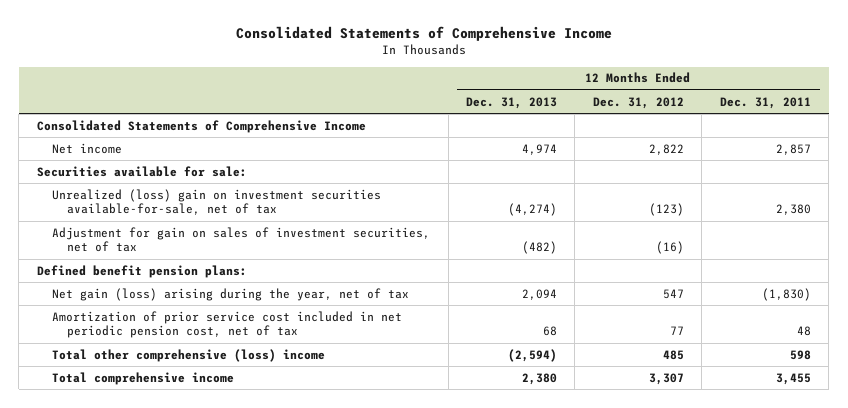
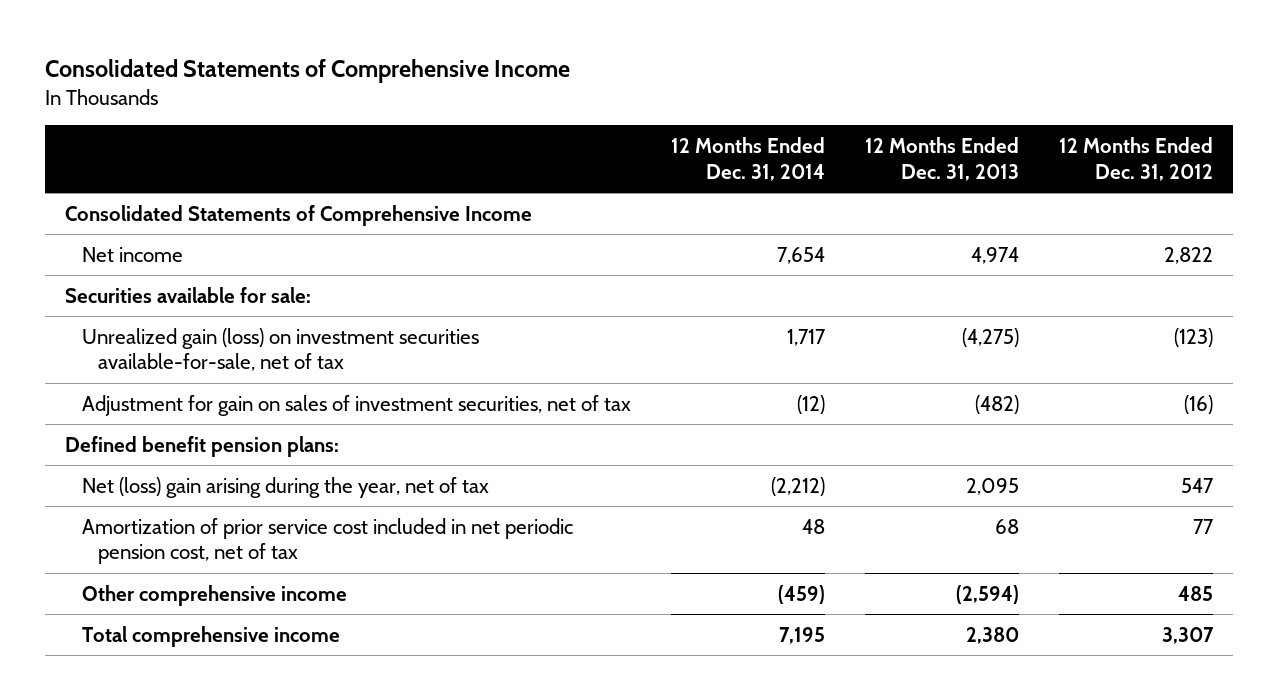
- | 12 Months Ended Dec. 31, 2013 | 12 Months Ended Dec. 31, 2012 | 12 Months Ended Dec. 31, 2011
+ | 12 Months Ended Dec. 31, 2014 | 12 Months Ended Dec. 31, 2013 | 12 Months Ended Dec. 31, 2012
- Unrealized (loss) gain on investment securities available-for-sale, net of tax | (4,274) | (123) | 2,380
+ Unrealized gain (loss) on investment securities available-for-sale, net of tax | 1,717 | (4,275) | (123)
- Net gain (loss) arising during the year, net of tax | 2,094 | 547 | (1,830)
+ Net (loss) gain arising during the year, net of tax | (2,212) | 2,095 | 547
- Total other comprehensive (loss) income | (2,594) | 485 | 598
+ Other comprehensive income | (459) | (2,594) | 485

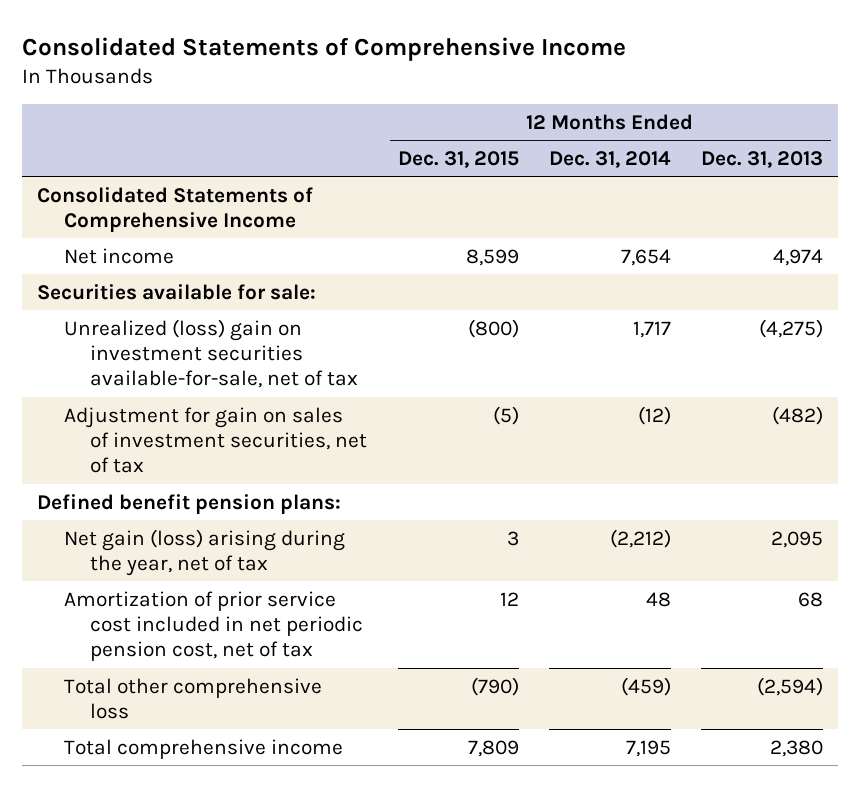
- | 12 Months Ended Dec. 31, 2014 | 12 Months Ended Dec. 31, 2013 | 12 Months Ended Dec. 31, 2012
+ | 12 Months Ended Dec. 31, 2015 | 12 Months Ended Dec. 31, 2014 | 12 Months Ended Dec. 31, 2013
- Unrealized gain (loss) on investment securities available-for-sale, net of tax | 1,717 | (4,275) | (123)
+ Unrealized (loss) gain on investment securities available-for-sale, net of tax | (800) | 1,717 | (4,275)
- Net (loss) gain arising during the year, net of tax | (2,212) | 2,095 | 547
+ Net gain (loss) arising during the year, net of tax | 3 | (2,212) | 2,095
- Other comprehensive income | (459) | (2,594) | 485
+ Total other comprehensive loss | (790) | (459) | (2,594)

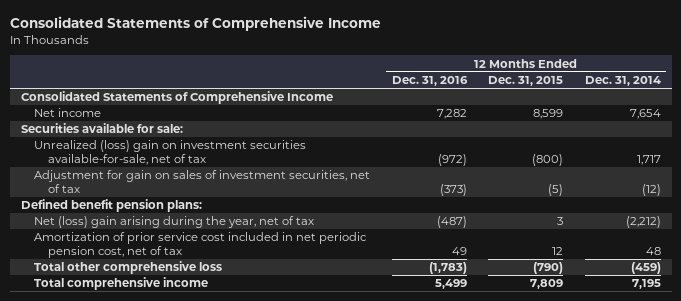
- | 12 Months Ended Dec. 31, 2015 | 12 Months Ended Dec. 31, 2014 | 12 Months Ended Dec. 31, 2013
+ | 12 Months Ended Dec. 31, 2016 | 12 Months Ended Dec. 31, 2015 | 12 Months Ended Dec. 31, 2014
- Net gain (loss) arising during the year, net of tax | 3 | (2,212) | 2,095
+ Net (loss) gain arising during the year, net of tax | (487) | 3 | (2,212)

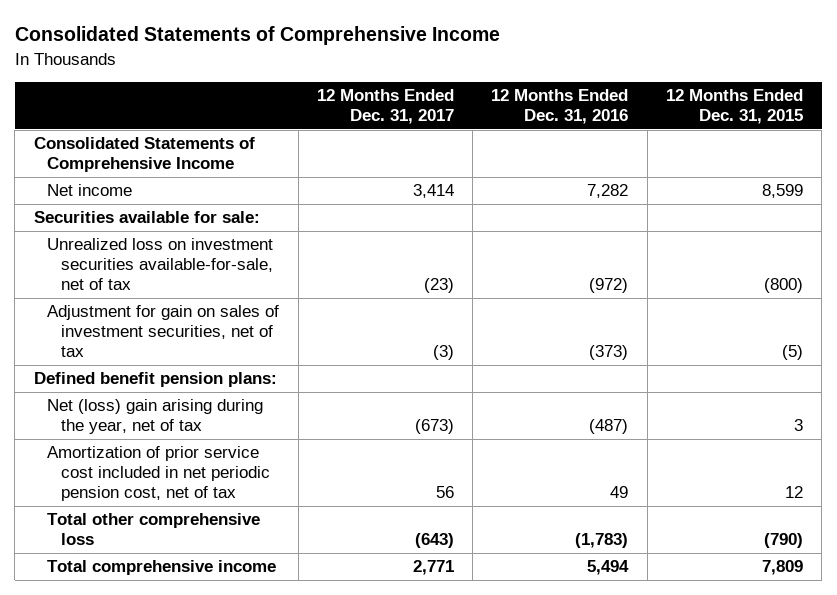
- | 12 Months Ended Dec. 31, 2016 | 12 Months Ended Dec. 31, 2015 | 12 Months Ended Dec. 31, 2014
+ | 12 Months Ended Dec. 31, 2017 | 12 Months Ended Dec. 31, 2016 | 12 Months Ended Dec. 31, 2015
- Unrealized (loss) gain on investment securities available-for-sale, net of tax | (972) | (800) | 1,717
+ Unrealized loss on investment securities available-for-sale, net of tax | (23) | (972) | (800)
- Total comprehensive income | 5,499 | 7,809 | 7,195
+ Total comprehensive income | 2,771 | 5,494 | 7,809

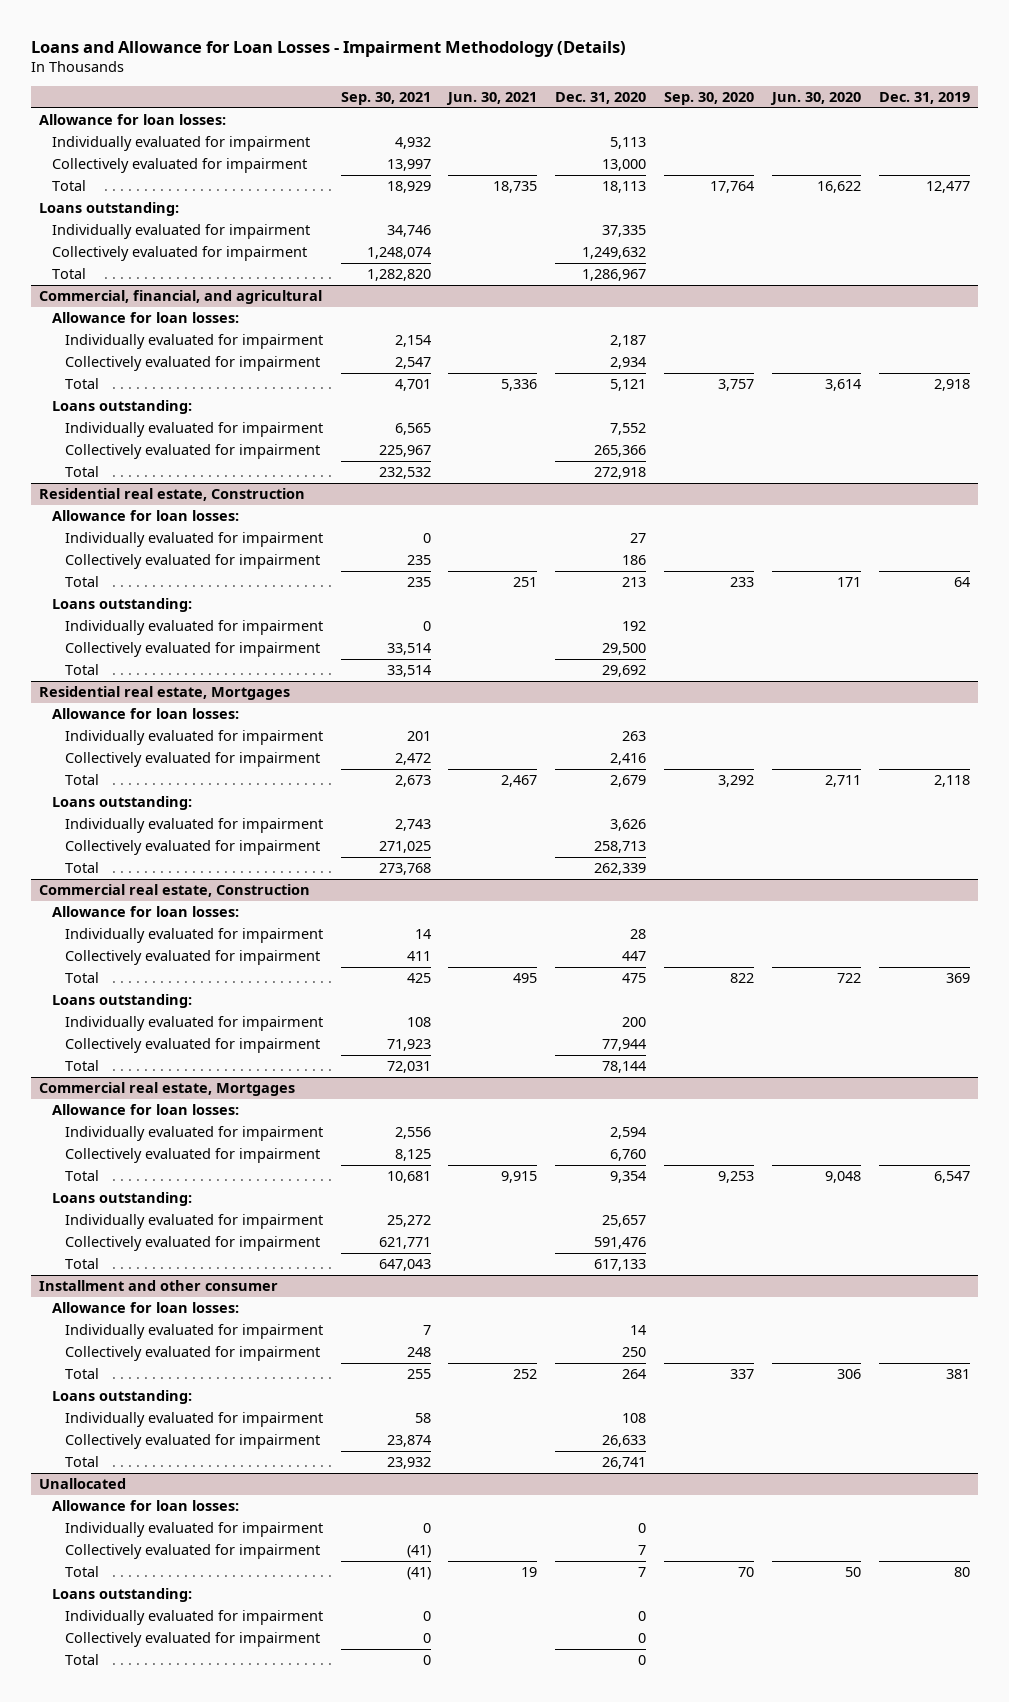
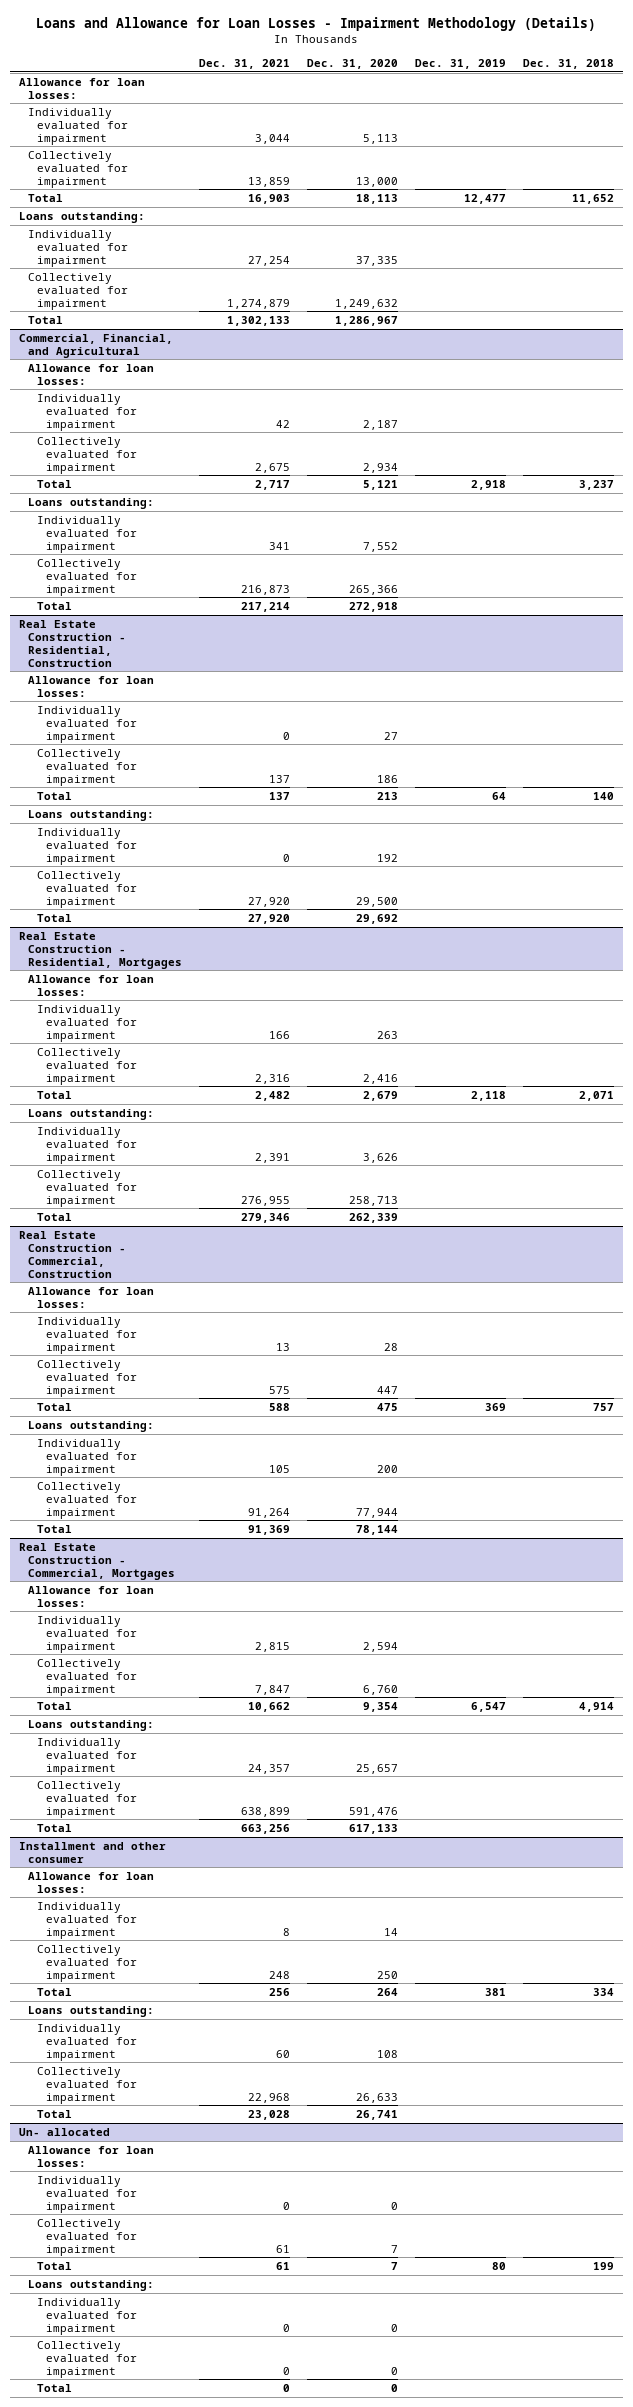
- | Sep. 30, 2021 | Jun. 30, 2021 | Dec. 31, 2020 | Sep. 30, 2020 | Jun. 30, 2020 | Dec. 31, 2019
+ | Dec. 31, 2021 | Dec. 31, 2020 | Dec. 31, 2019 | Dec. 31, 2018
- Commercial, financial, and agricultural
+ Commercial, Financial, and Agricultural
- Residential real estate, Construction
+ Real Estate Construction - Residential, Construction
- Residential real estate, Mortgages
+ Real Estate Construction - Residential, Mortgages
- Commercial real estate, Construction
+ Real Estate Construction - Commercial, Construction
- Commercial real estate, Mortgages
+ Real Estate Construction - Commercial, Mortgages
- Unallocated
+ Un- allocated

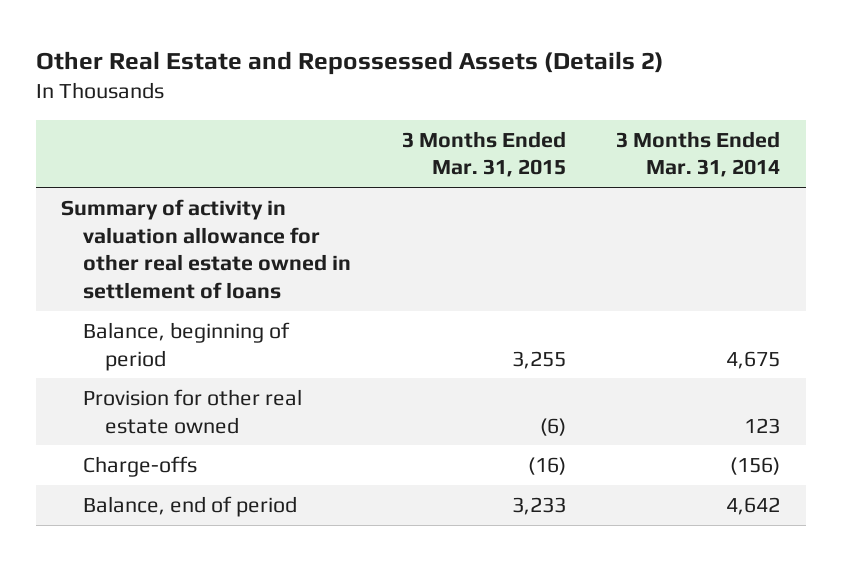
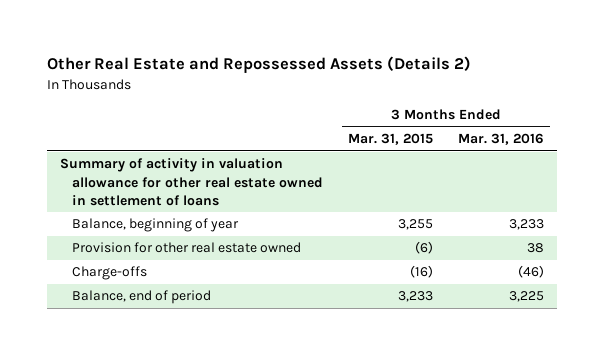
- | 3 Months Ended Mar. 31, 2015 | 3 Months Ended Mar. 31, 2014
+ | 3 Months Ended Mar. 31, 2015 | 3 Months Ended Mar. 31, 2016
- Balance, beginning of period | 3,255 | 4,675
+ Balance, beginning of year | 3,255 | 3,233

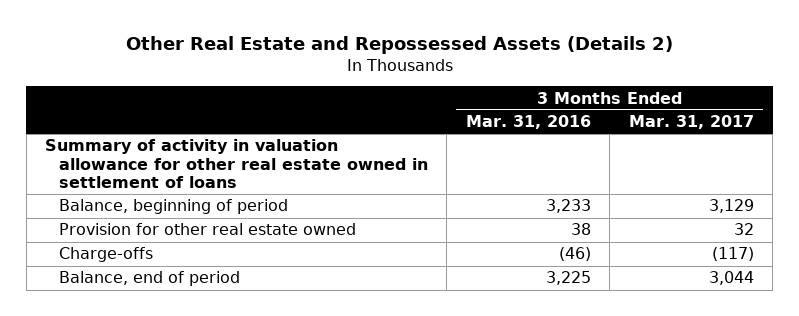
- | 3 Months Ended Mar. 31, 2015 | 3 Months Ended Mar. 31, 2016
+ | 3 Months Ended Mar. 31, 2016 | 3 Months Ended Mar. 31, 2017
- Balance, beginning of year | 3,255 | 3,233
+ Balance, beginning of period | 3,233 | 3,129

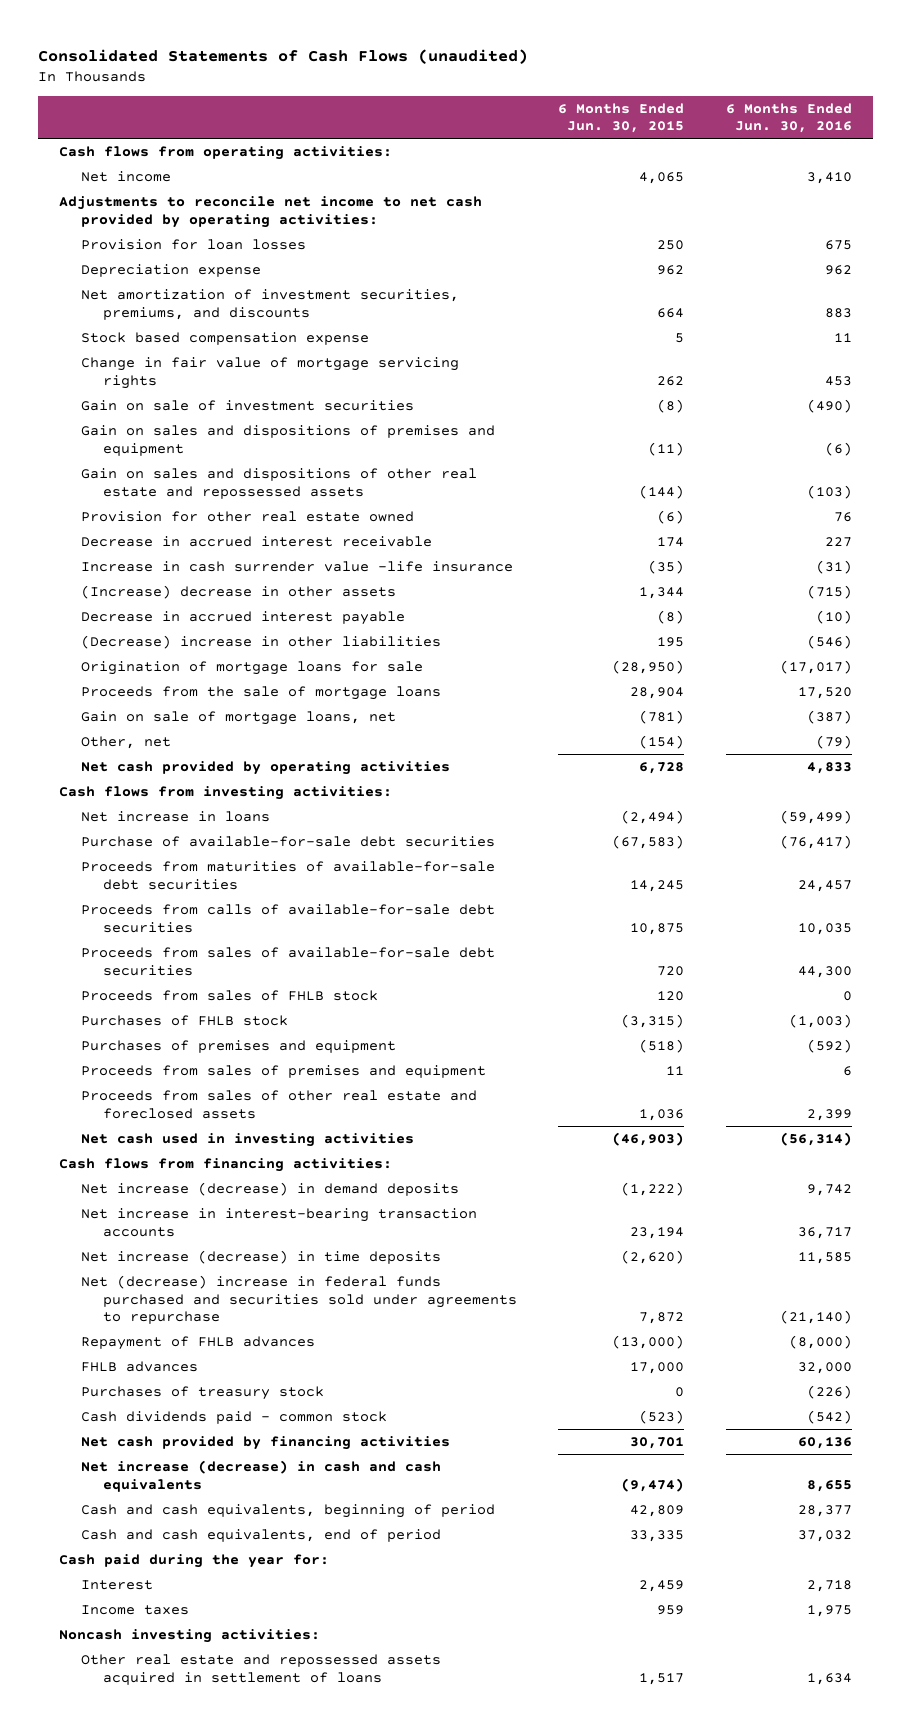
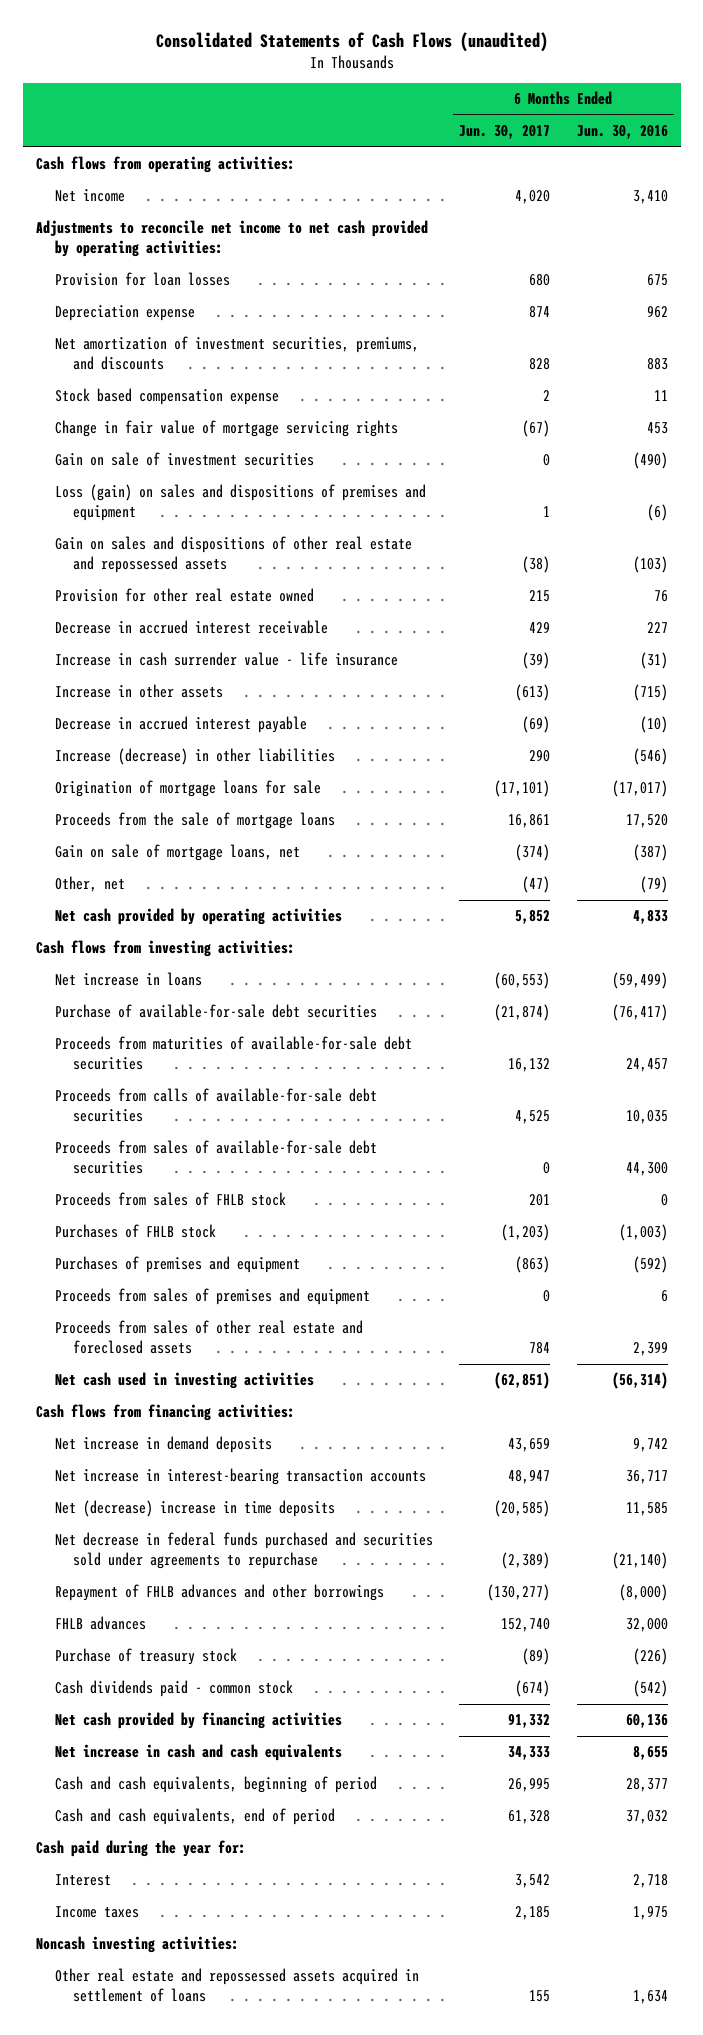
- | 6 Months Ended Jun. 30, 2015 | 6 Months Ended Jun. 30, 2016
+ | 6 Months Ended Jun. 30, 2017 | 6 Months Ended Jun. 30, 2016
- Gain on sales and dispositions of premises and equipment | (11) | (6)
+ Loss (gain) on sales and dispositions of premises and equipment | 1 | (6)
- Increase in cash surrender value -life insurance | (35) | (31)
- (Increase) decrease in other assets | 1,344 | (715)
+ Increase in cash surrender value - life insurance | (39) | (31)
+ Increase in other assets | (613) | (715)
- (Decrease) increase in other liabilities | 195 | (546)
+ Increase (decrease) in other liabilities | 290 | (546)
- Net increase (decrease) in demand deposits | (1,222) | 9,742
+ Net increase in demand deposits | 43,659 | 9,742
- Net increase (decrease) in time deposits | (2,620) | 11,585
- Net (decrease) increase in federal funds purchased and securities sold under agreements to repurchase | 7,872 | (21,140)
- Repayment of FHLB advances | (13,000) | (8,000)
+ Net (decrease) increase in time deposits | (20,585) | 11,585
+ Net decrease in federal funds purchased and securities sold under agreements to repurchase | (2,389) | (21,140)
+ Repayment of FHLB advances and other borrowings | (130,277) | (8,000)
- Purchases of treasury stock | 0 | (226)
+ Purchase of treasury stock | (89) | (226)
- Net increase (decrease) in cash and cash equivalents | (9,474) | 8,655
+ Net increase in cash and cash equivalents | 34,333 | 8,655

